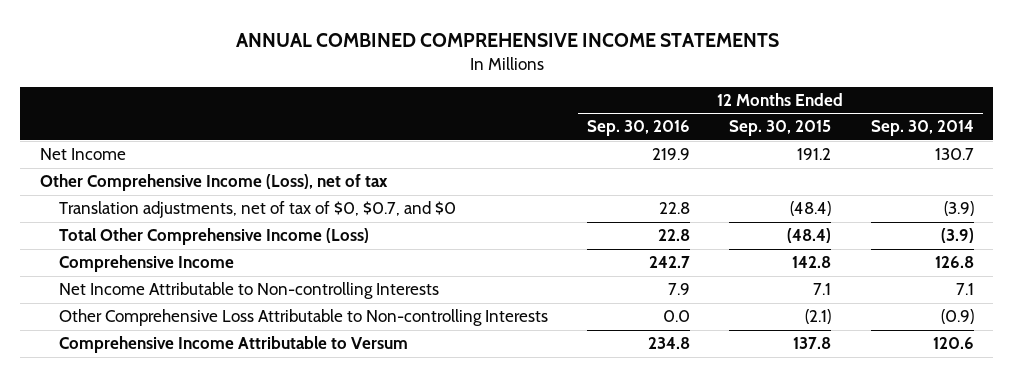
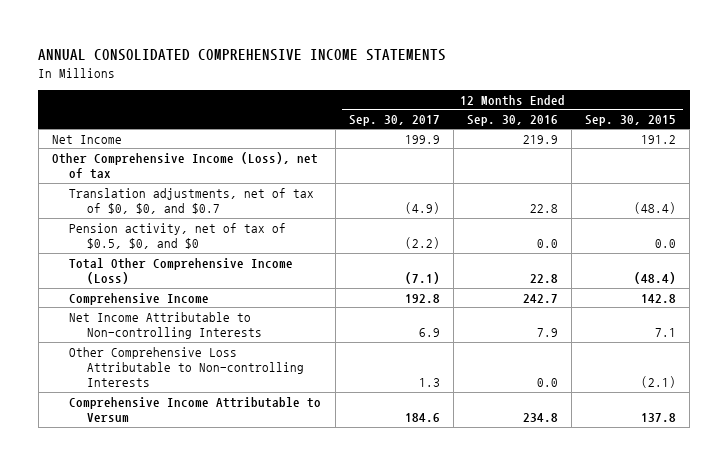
- ANNUAL COMBINED COMPREHENSIVE INCOME STATEMENTS
+ ANNUAL CONSOLIDATED COMPREHENSIVE INCOME STATEMENTS
- | 12 Months Ended Sep. 30, 2016 | 12 Months Ended Sep. 30, 2015 | 12 Months Ended Sep. 30, 2014
+ | 12 Months Ended Sep. 30, 2017 | 12 Months Ended Sep. 30, 2016 | 12 Months Ended Sep. 30, 2015
- Translation adjustments, net of tax of $0, $0.7, and $0 | 22.8 | (48.4) | (3.9)
+ Translation adjustments, net of tax of $0, $0, and $0.7 | (4.9) | 22.8 | (48.4)
+ Pension activity, net of tax of $0.5, $0, and $0 | (2.2) | 0.0 | 0.0

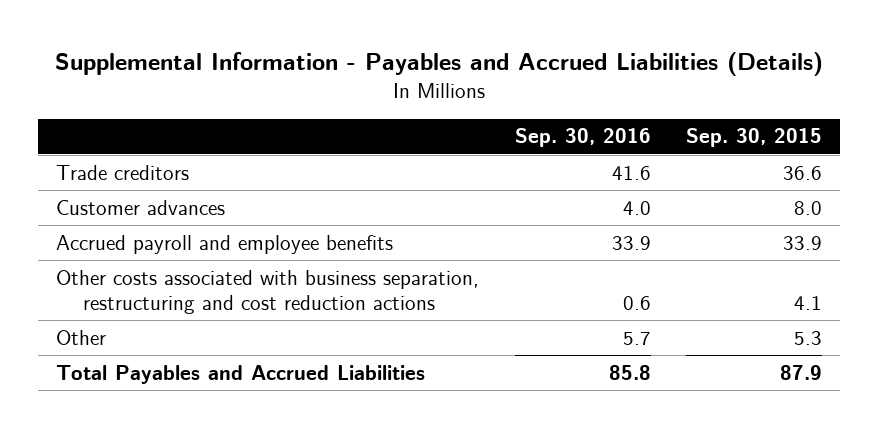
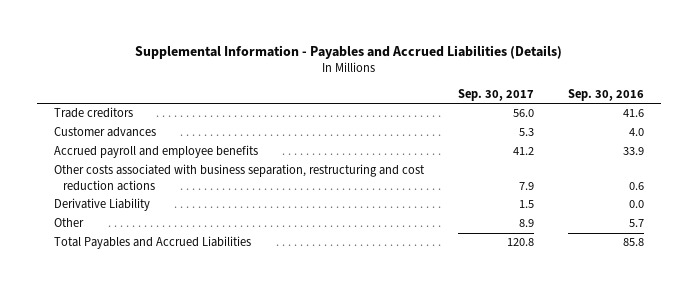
- | Sep. 30, 2016 | Sep. 30, 2015
+ | Sep. 30, 2017 | Sep. 30, 2016
+ Derivative Liability | 1.5 | 0.0

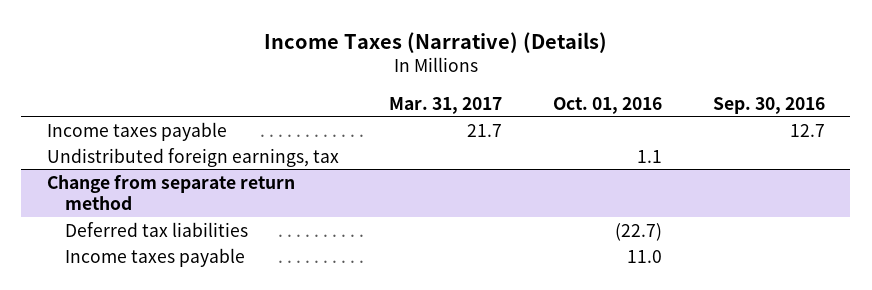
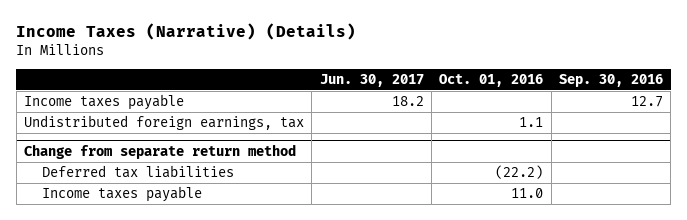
- | Mar. 31, 2017 | Oct. 01, 2016 | Sep. 30, 2016
+ | Jun. 30, 2017 | Oct. 01, 2016 | Sep. 30, 2016
@ Change from separate return method
- Deferred tax liabilities | | (22.7) |
+ Deferred tax liabilities | | (22.2) |

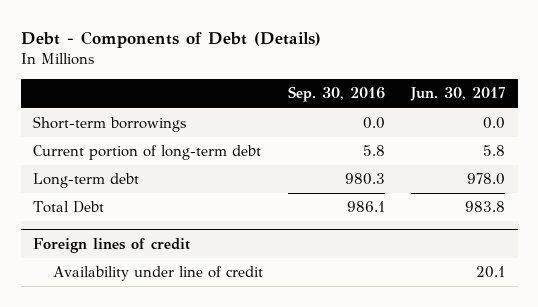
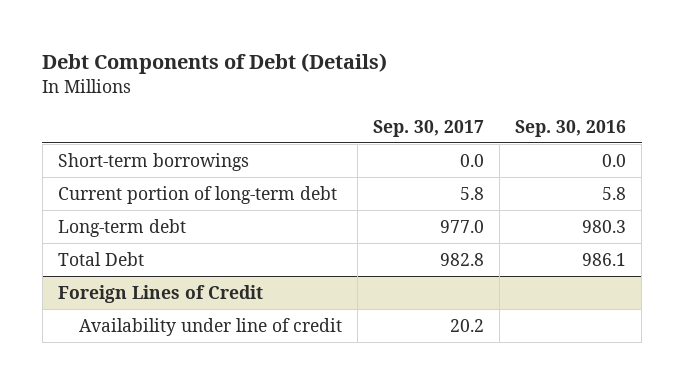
- Debt - Components of Debt (Details)
+ Debt Components of Debt (Details)
- | Sep. 30, 2016 | Jun. 30, 2017
+ | Sep. 30, 2017 | Sep. 30, 2016
- Foreign lines of credit
+ Foreign Lines of Credit

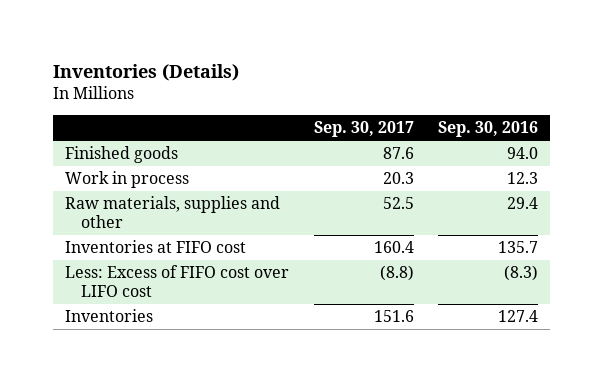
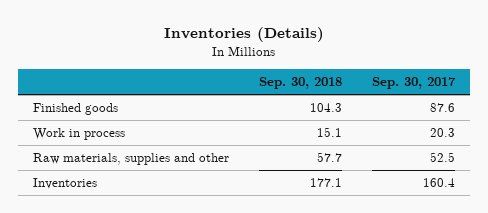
- | Sep. 30, 2017 | Sep. 30, 2016
+ | Sep. 30, 2018 | Sep. 30, 2017
- Inventories at FIFO cost | 160.4 | 135.7
- Less: Excess of FIFO cost over LIFO cost | (8.8) | (8.3)
- Inventories | 151.6 | 127.4
+ Inventories | 177.1 | 160.4

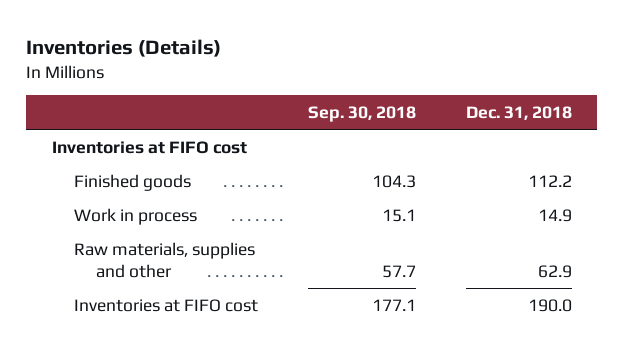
- | Sep. 30, 2018 | Sep. 30, 2017
+ | Sep. 30, 2018 | Dec. 31, 2018
+ Inventories at FIFO cost
- Inventories | 177.1 | 160.4
+ Inventories at FIFO cost | 177.1 | 190.0

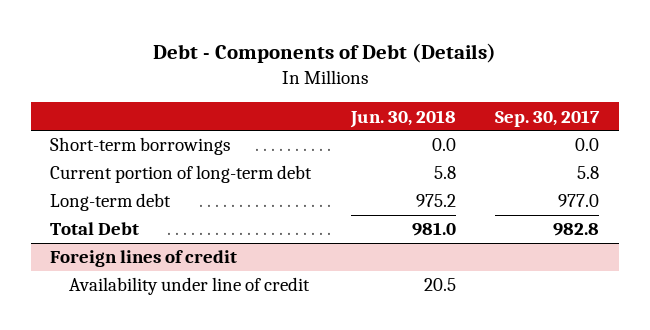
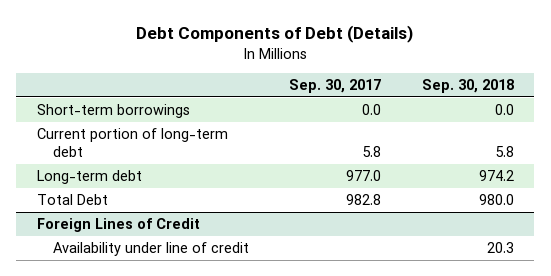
- Debt - Components of Debt (Details)
+ Debt Components of Debt (Details)
- | Jun. 30, 2018 | Sep. 30, 2017
+ | Sep. 30, 2017 | Sep. 30, 2018
- Foreign lines of credit
+ Foreign Lines of Credit

